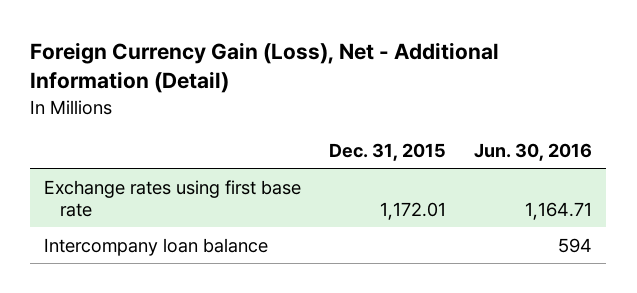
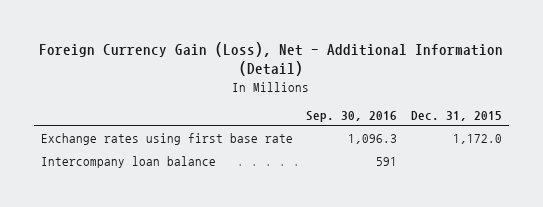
- | Dec. 31, 2015 | Jun. 30, 2016
+ | Sep. 30, 2016 | Dec. 31, 2015
- Exchange rates using first base rate | 1,172.01 | 1,164.71
+ Exchange rates using first base rate | 1,096.3 | 1,172.0

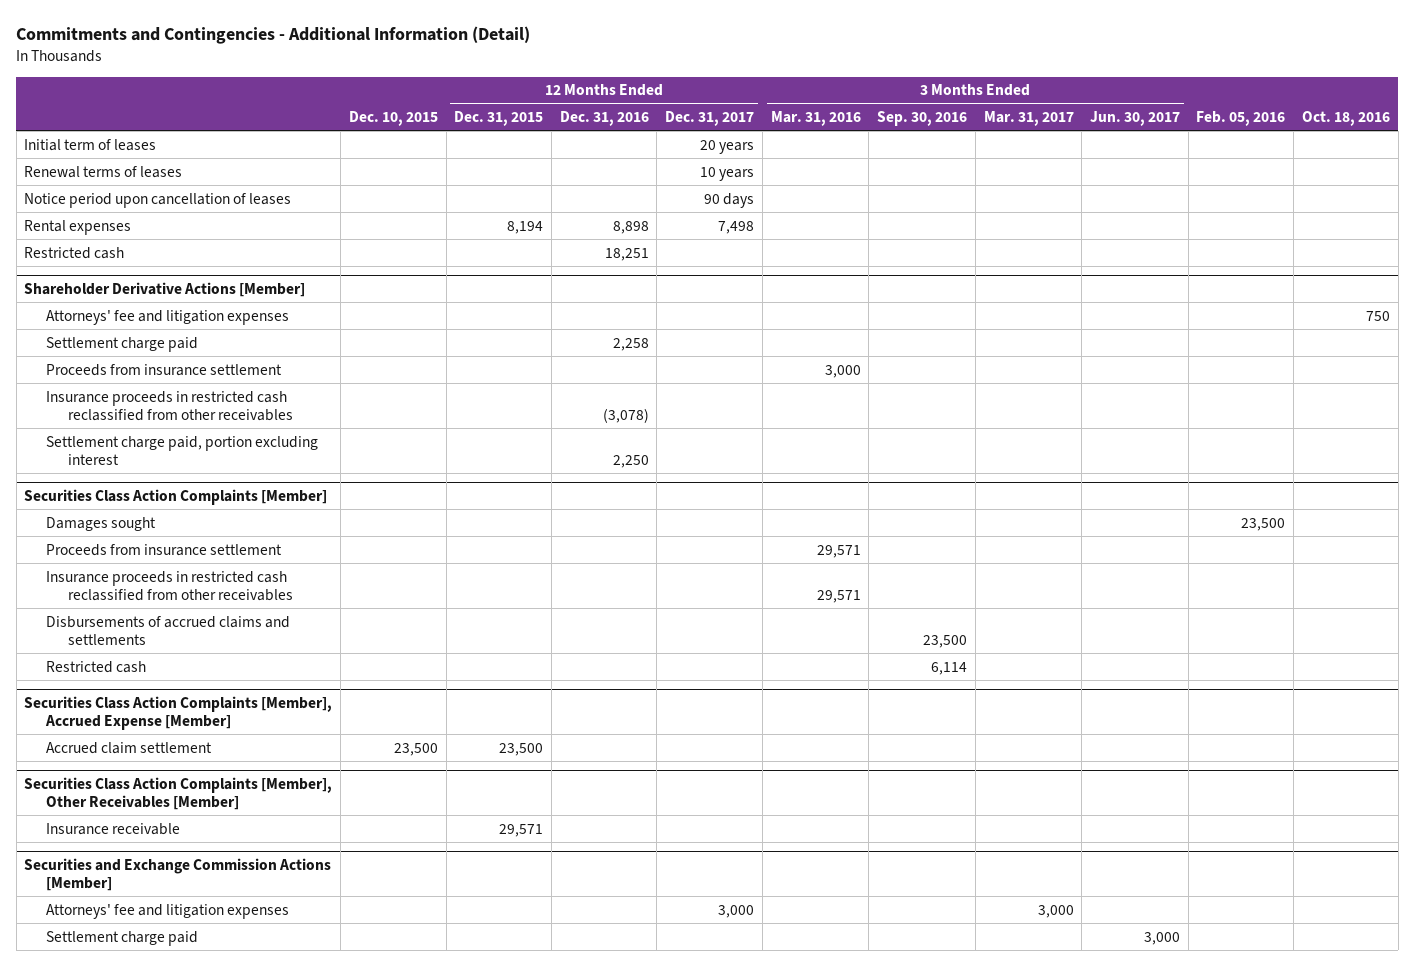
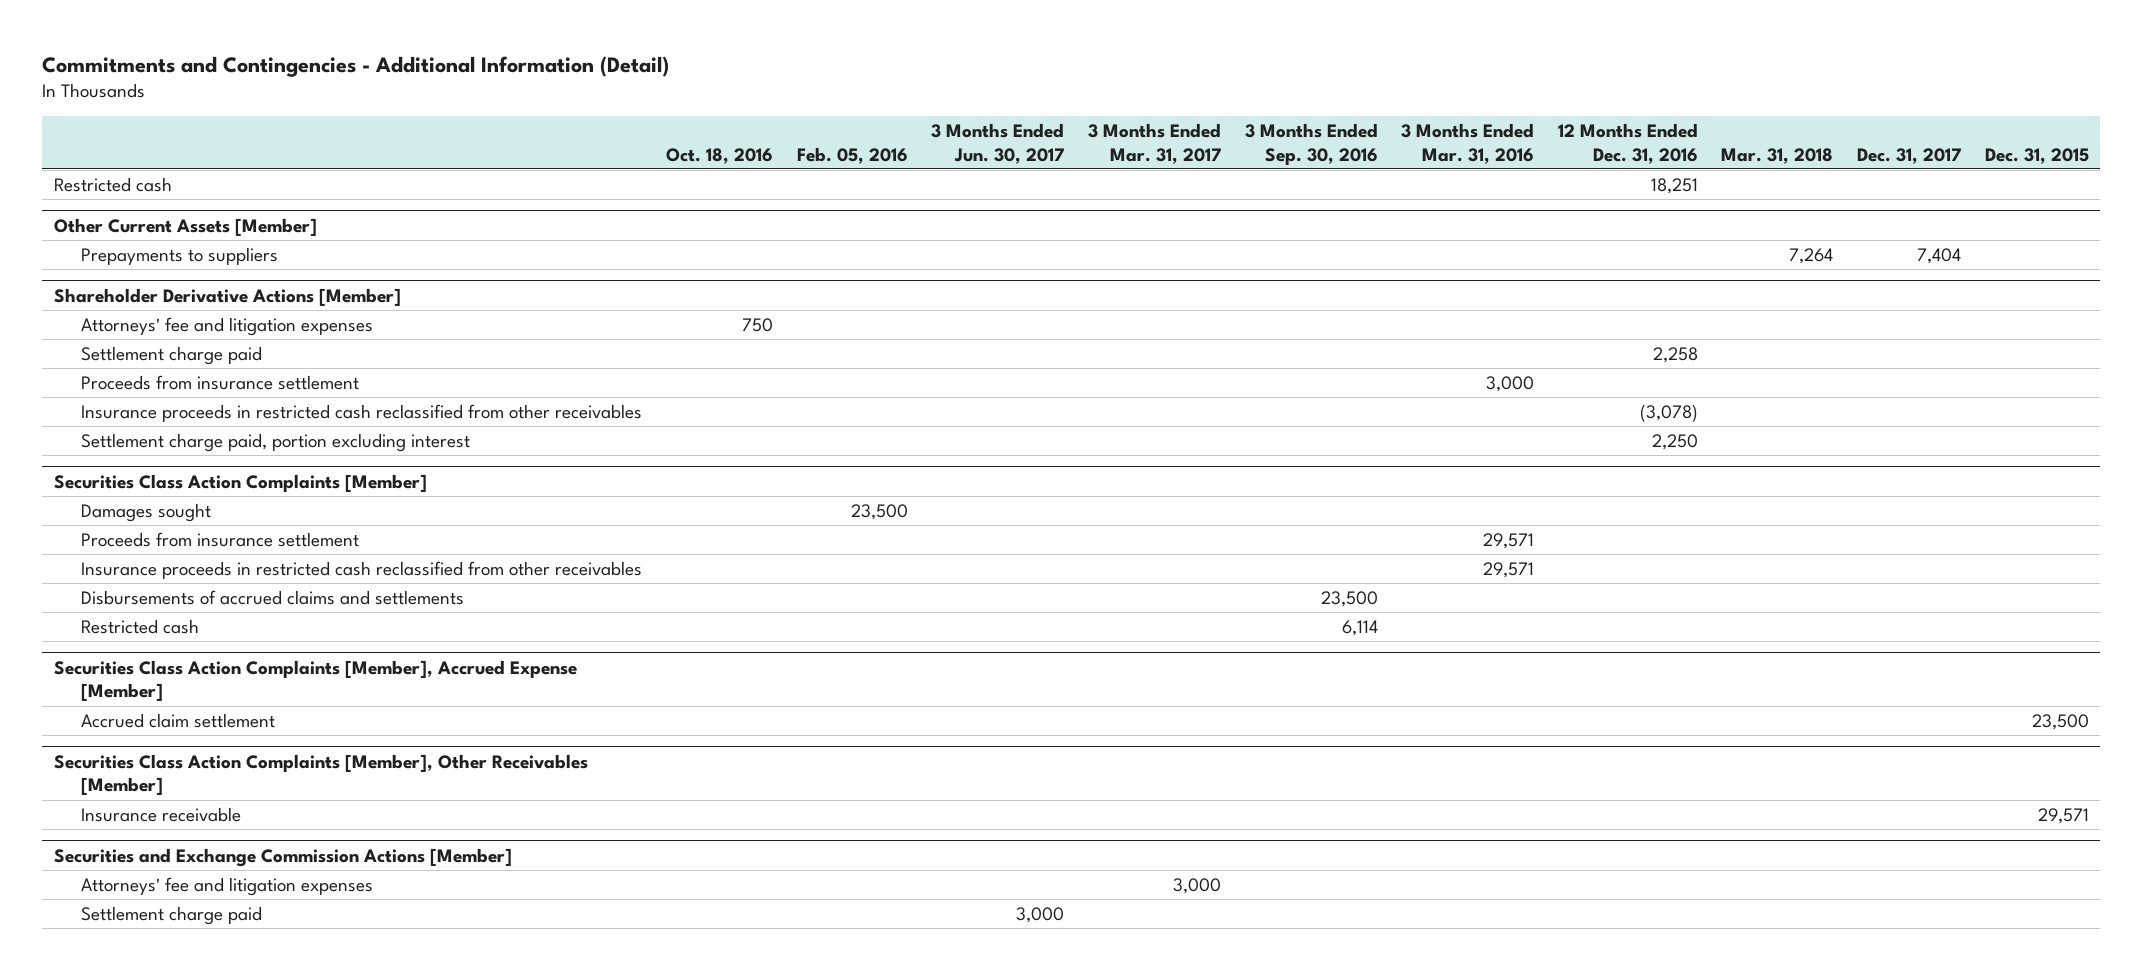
- | Dec. 10, 2015 | 12 Months Ended Dec. 31, 2015 | 12 Months Ended Dec. 31, 2016 | 12 Months Ended Dec. 31, 2017 | 3 Months Ended Mar. 31, 2016 | 3 Months Ended Sep. 30, 2016 | 3 Months Ended Mar. 31, 2017 | 3 Months Ended Jun. 30, 2017 | Feb. 05, 2016 | Oct. 18, 2016
+ | Oct. 18, 2016 | Feb. 05, 2016 | 3 Months Ended Jun. 30, 2017 | 3 Months Ended Mar. 31, 2017 | 3 Months Ended Sep. 30, 2016 | 3 Months Ended Mar. 31, 2016 | 12 Months Ended Dec. 31, 2016 | Mar. 31, 2018 | Dec. 31, 2017 | Dec. 31, 2015
- Initial term of leases | | | | 20 years | | | | | |
- Renewal terms of leases | | | | 10 years | | | | | |
- Notice period upon cancellation of leases | | | | 90 days | | | | | |
- Rental expenses | | 8,194 | 8,898 | 7,498 | | | | | |
+ Other Current Assets [Member]
+ Prepayments to suppliers | | | | | | | | 7,264 | 7,404 |

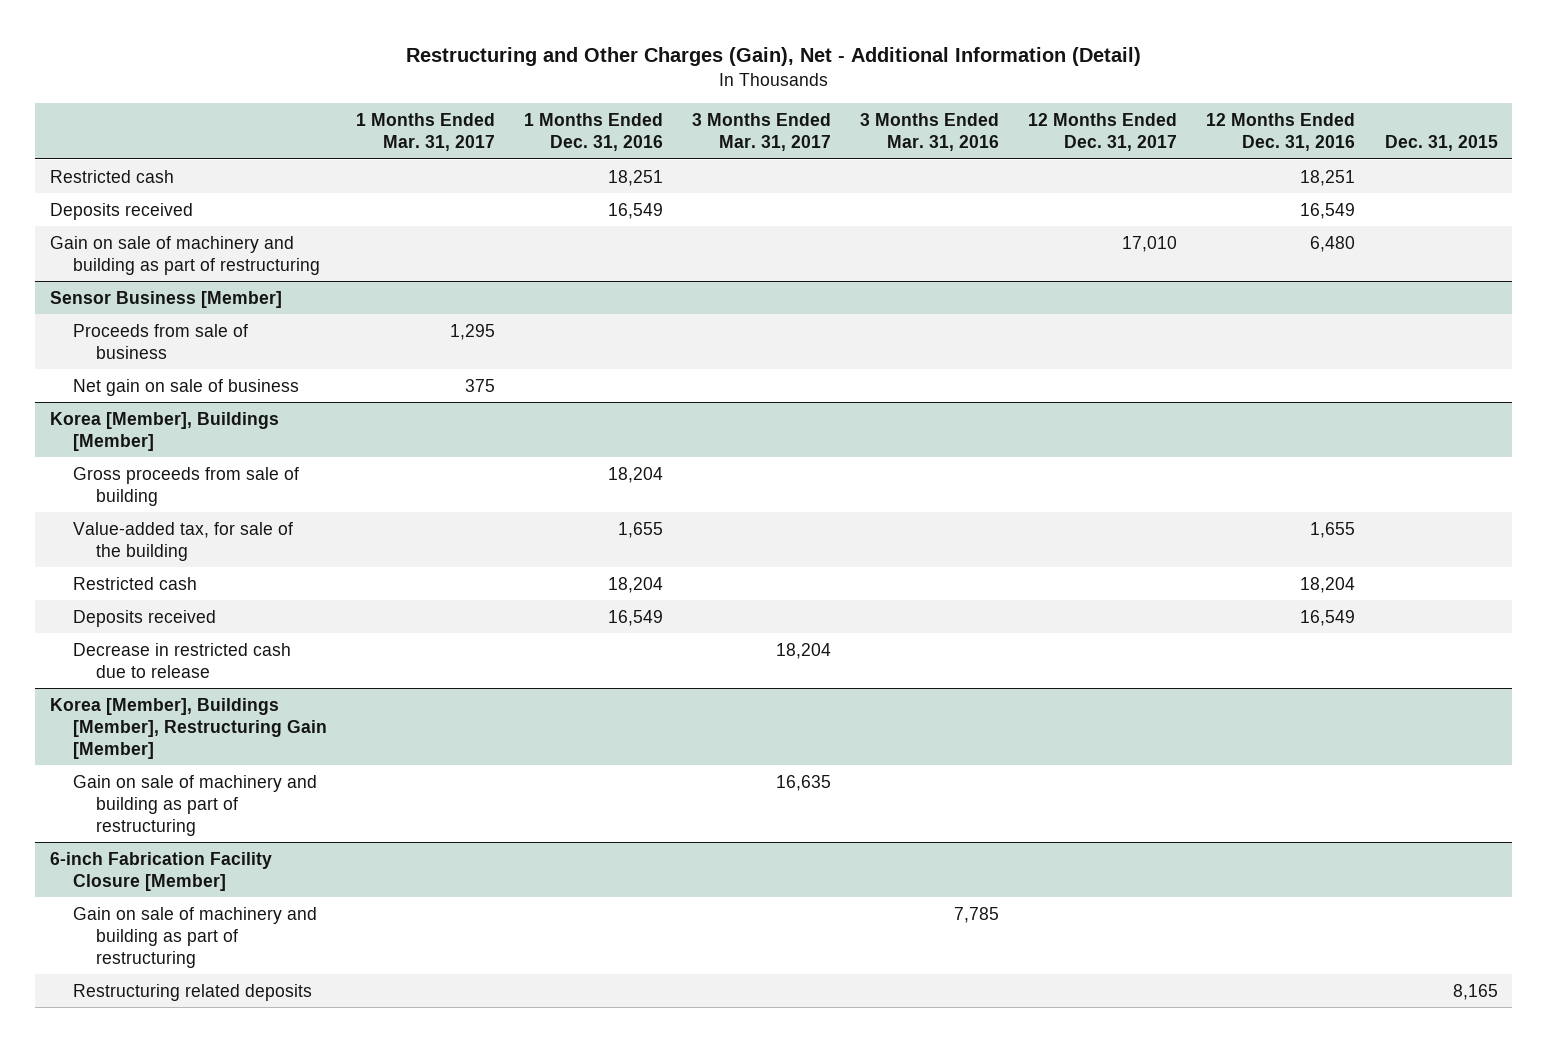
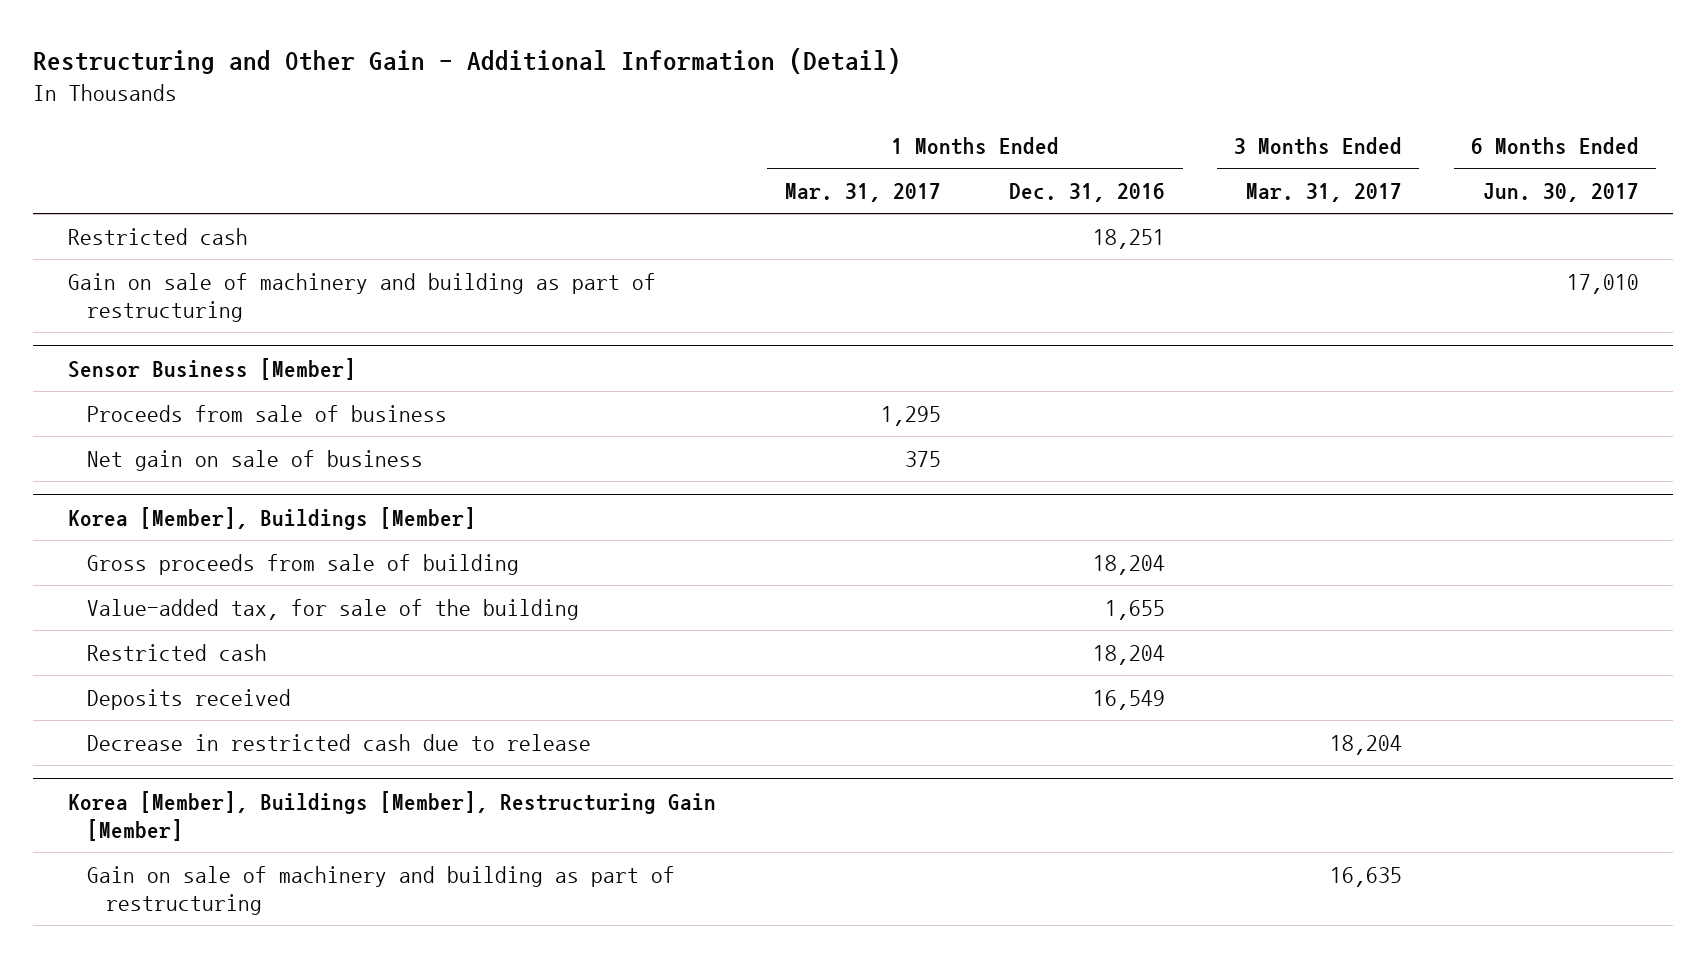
- Restructuring and Other Charges (Gain), Net - Additional Information (Detail)
+ Restructuring and Other Gain - Additional Information (Detail)
- | 1 Months Ended Mar. 31, 2017 | 1 Months Ended Dec. 31, 2016 | 3 Months Ended Mar. 31, 2017 | 3 Months Ended Mar. 31, 2016 | 12 Months Ended Dec. 31, 2017 | 12 Months Ended Dec. 31, 2016 | Dec. 31, 2015
+ | 1 Months Ended Mar. 31, 2017 | 1 Months Ended Dec. 31, 2016 | 3 Months Ended Mar. 31, 2017 | 6 Months Ended Jun. 30, 2017
- Deposits received | | 16,549 | | | | 16,549 |
- 6-inch Fabrication Facility Closure [Member]
- Gain on sale of machinery and building as part of restructuring | | | | 7,785 | | |
- Restructuring related deposits | | | | | | | 8,165

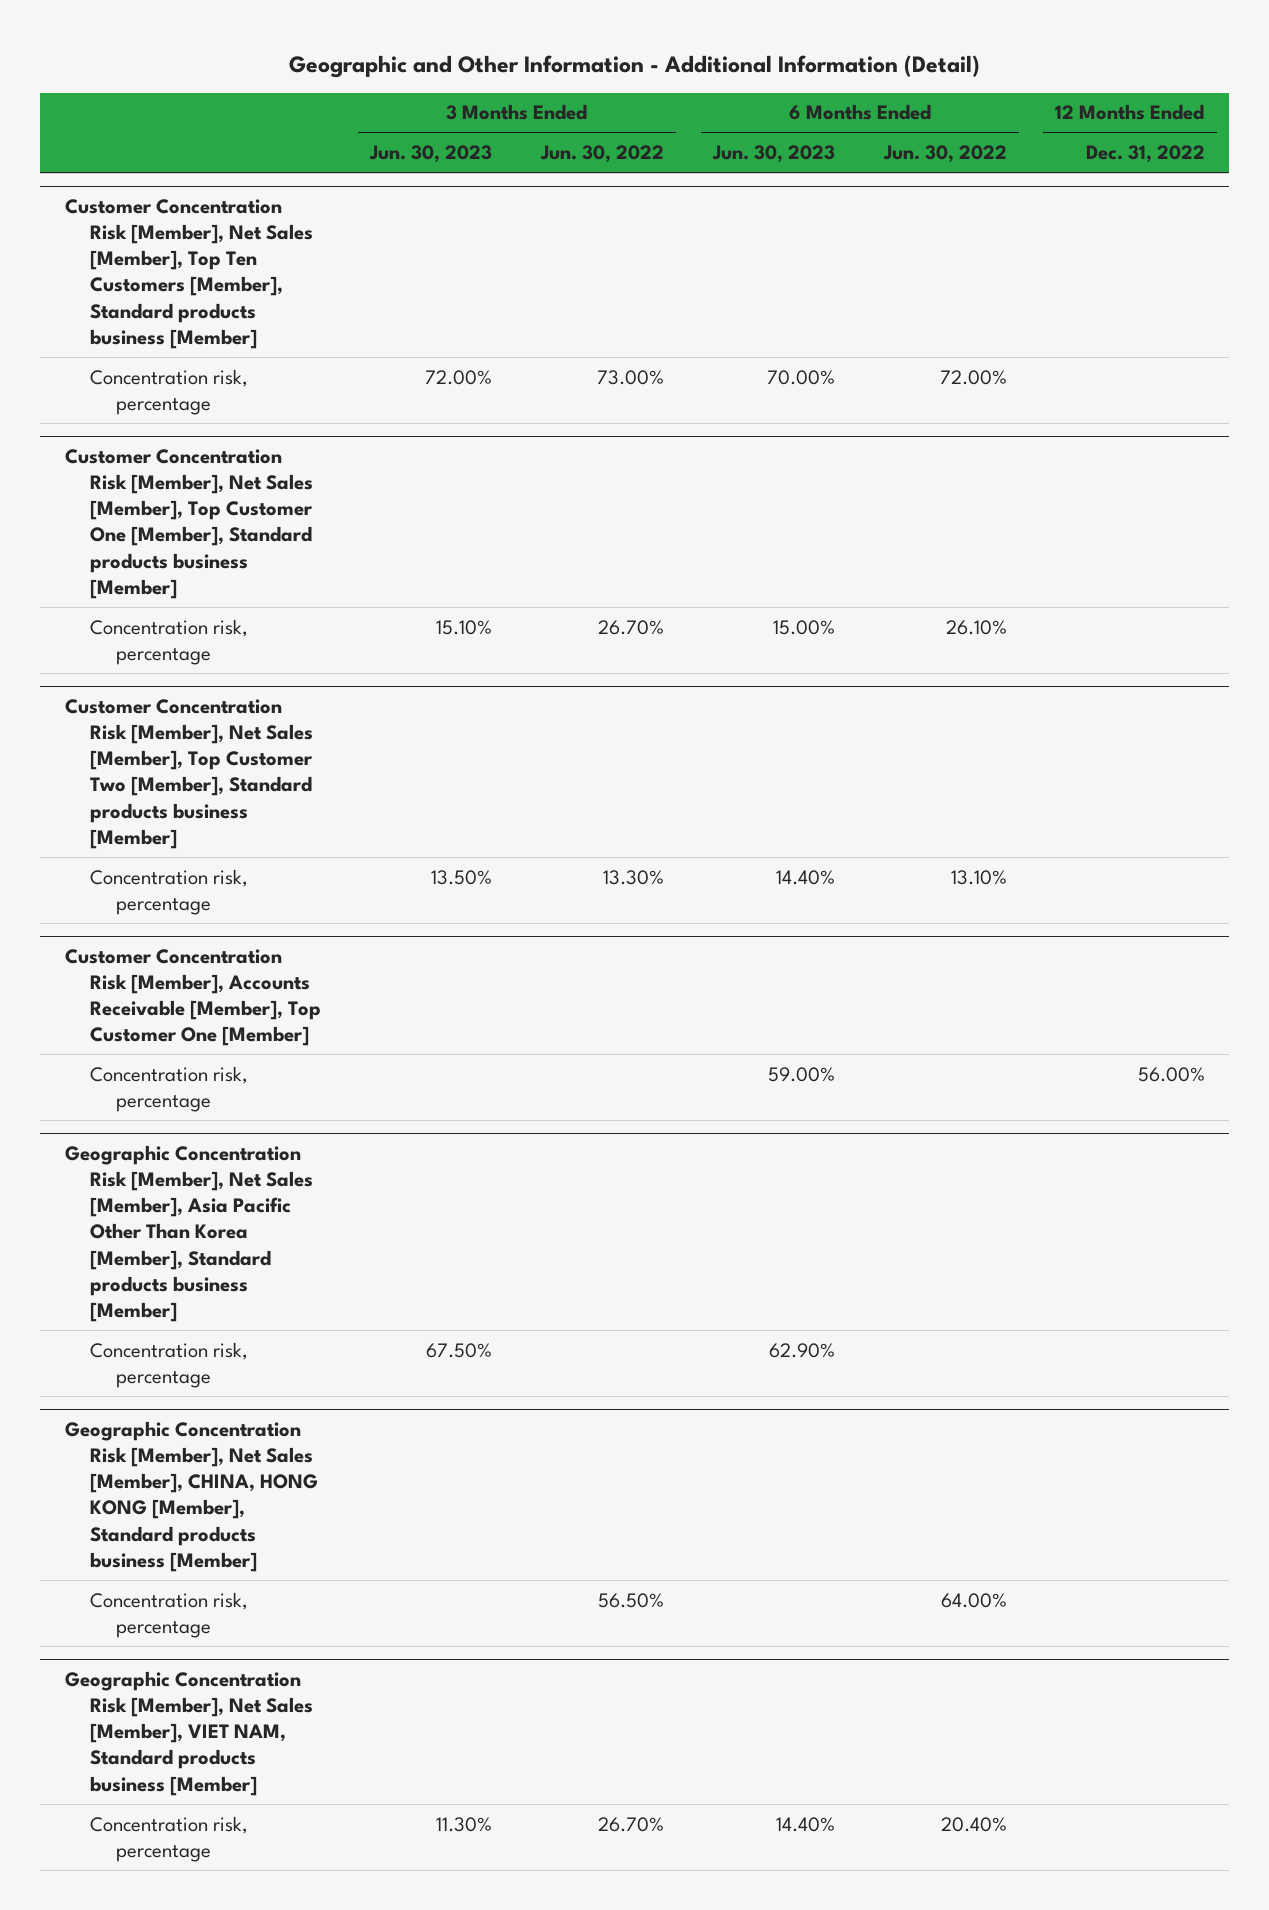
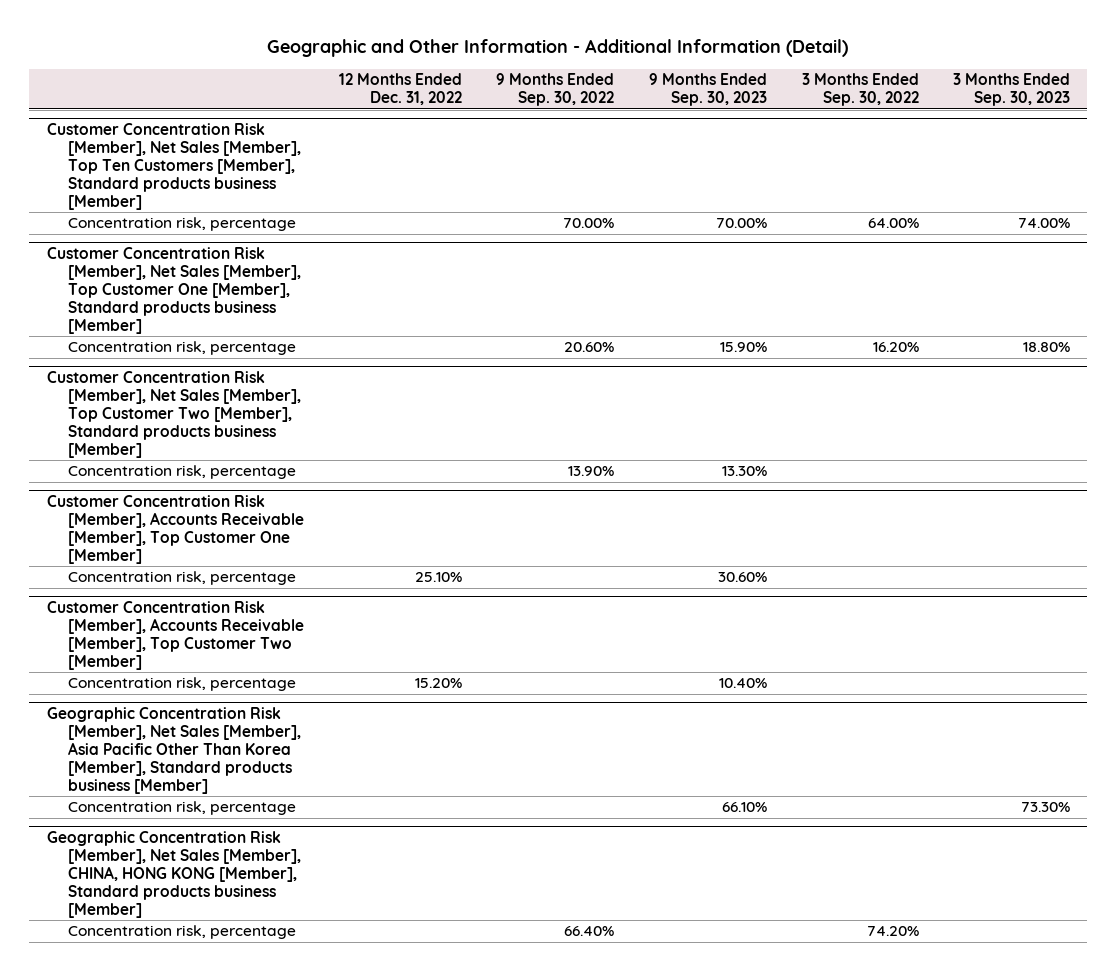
- | 3 Months Ended Jun. 30, 2023 | 3 Months Ended Jun. 30, 2022 | 6 Months Ended Jun. 30, 2023 | 6 Months Ended Jun. 30, 2022 | 12 Months Ended Dec. 31, 2022
+ | 12 Months Ended Dec. 31, 2022 | 9 Months Ended Sep. 30, 2022 | 9 Months Ended Sep. 30, 2023 | 3 Months Ended Sep. 30, 2022 | 3 Months Ended Sep. 30, 2023
@ Customer Concentration Risk [Member], Accounts Receivable [Member], Top Customer One [Member]
- Concentration risk, percentage | | | 59.00% | | 56.00%
+ Concentration risk, percentage | 25.10% | | 30.60% | |
+ Customer Concentration Risk [Member], Accounts Receivable [Member], Top Customer Two [Member]
+ Concentration risk, percentage | 15.20% | | 10.40% | |
- Geographic Concentration Risk [Member], Net Sales [Member], VIET NAM, Standard products business [Member]
- Concentration risk, percentage | 11.30% | 26.70% | 14.40% | 20.40% |

